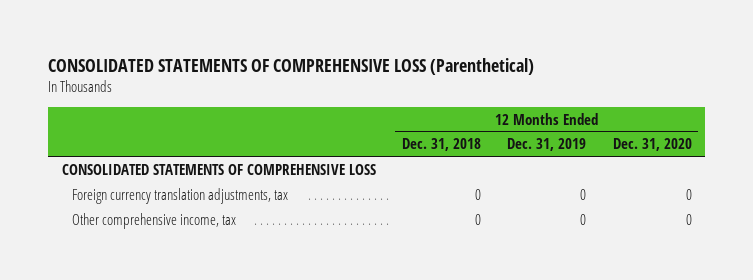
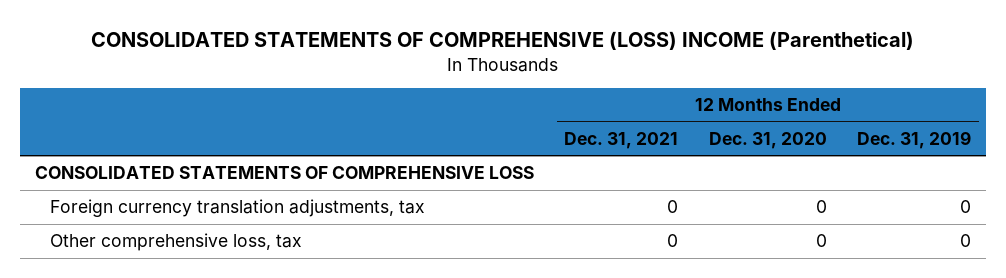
- CONSOLIDATED STATEMENTS OF COMPREHENSIVE LOSS (Parenthetical)
+ CONSOLIDATED STATEMENTS OF COMPREHENSIVE (LOSS) INCOME (Parenthetical)
- | 12 Months Ended Dec. 31, 2018 | 12 Months Ended Dec. 31, 2019 | 12 Months Ended Dec. 31, 2020
+ | 12 Months Ended Dec. 31, 2021 | 12 Months Ended Dec. 31, 2020 | 12 Months Ended Dec. 31, 2019
- Other comprehensive income, tax | 0 | 0 | 0
+ Other comprehensive loss, tax | 0 | 0 | 0

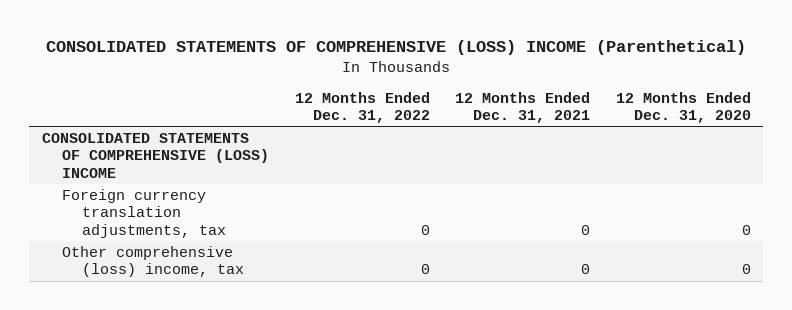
- | 12 Months Ended Dec. 31, 2021 | 12 Months Ended Dec. 31, 2020 | 12 Months Ended Dec. 31, 2019
+ | 12 Months Ended Dec. 31, 2022 | 12 Months Ended Dec. 31, 2021 | 12 Months Ended Dec. 31, 2020
- CONSOLIDATED STATEMENTS OF COMPREHENSIVE LOSS
+ CONSOLIDATED STATEMENTS OF COMPREHENSIVE (LOSS) INCOME
- Other comprehensive loss, tax | 0 | 0 | 0
+ Other comprehensive (loss) income, tax | 0 | 0 | 0

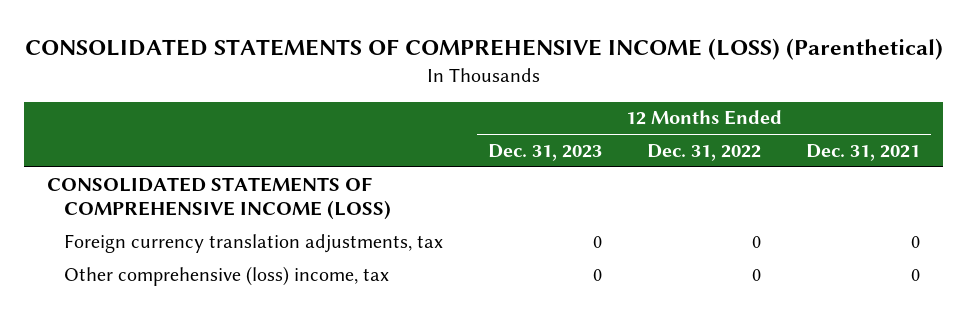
- CONSOLIDATED STATEMENTS OF COMPREHENSIVE (LOSS) INCOME (Parenthetical)
+ CONSOLIDATED STATEMENTS OF COMPREHENSIVE INCOME (LOSS) (Parenthetical)
- | 12 Months Ended Dec. 31, 2022 | 12 Months Ended Dec. 31, 2021 | 12 Months Ended Dec. 31, 2020
+ | 12 Months Ended Dec. 31, 2023 | 12 Months Ended Dec. 31, 2022 | 12 Months Ended Dec. 31, 2021
- CONSOLIDATED STATEMENTS OF COMPREHENSIVE (LOSS) INCOME
+ CONSOLIDATED STATEMENTS OF COMPREHENSIVE INCOME (LOSS)

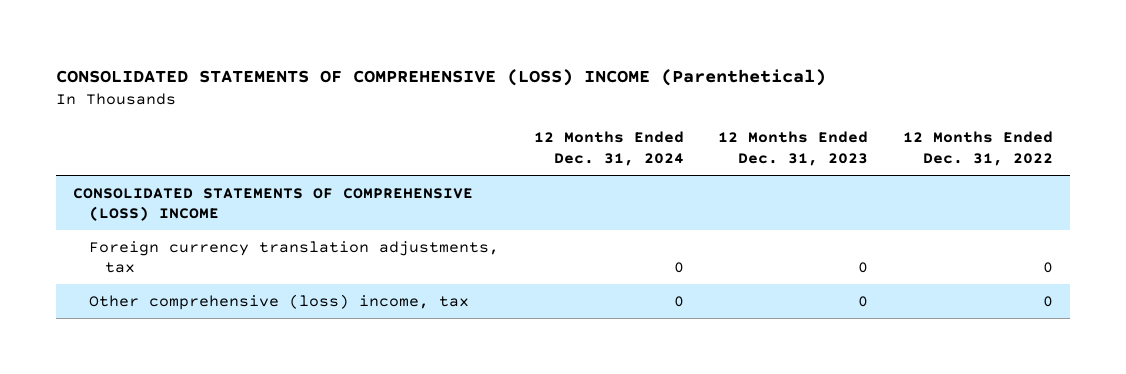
- CONSOLIDATED STATEMENTS OF COMPREHENSIVE INCOME (LOSS) (Parenthetical)
+ CONSOLIDATED STATEMENTS OF COMPREHENSIVE (LOSS) INCOME (Parenthetical)
- | 12 Months Ended Dec. 31, 2023 | 12 Months Ended Dec. 31, 2022 | 12 Months Ended Dec. 31, 2021
+ | 12 Months Ended Dec. 31, 2024 | 12 Months Ended Dec. 31, 2023 | 12 Months Ended Dec. 31, 2022
- CONSOLIDATED STATEMENTS OF COMPREHENSIVE INCOME (LOSS)
+ CONSOLIDATED STATEMENTS OF COMPREHENSIVE (LOSS) INCOME

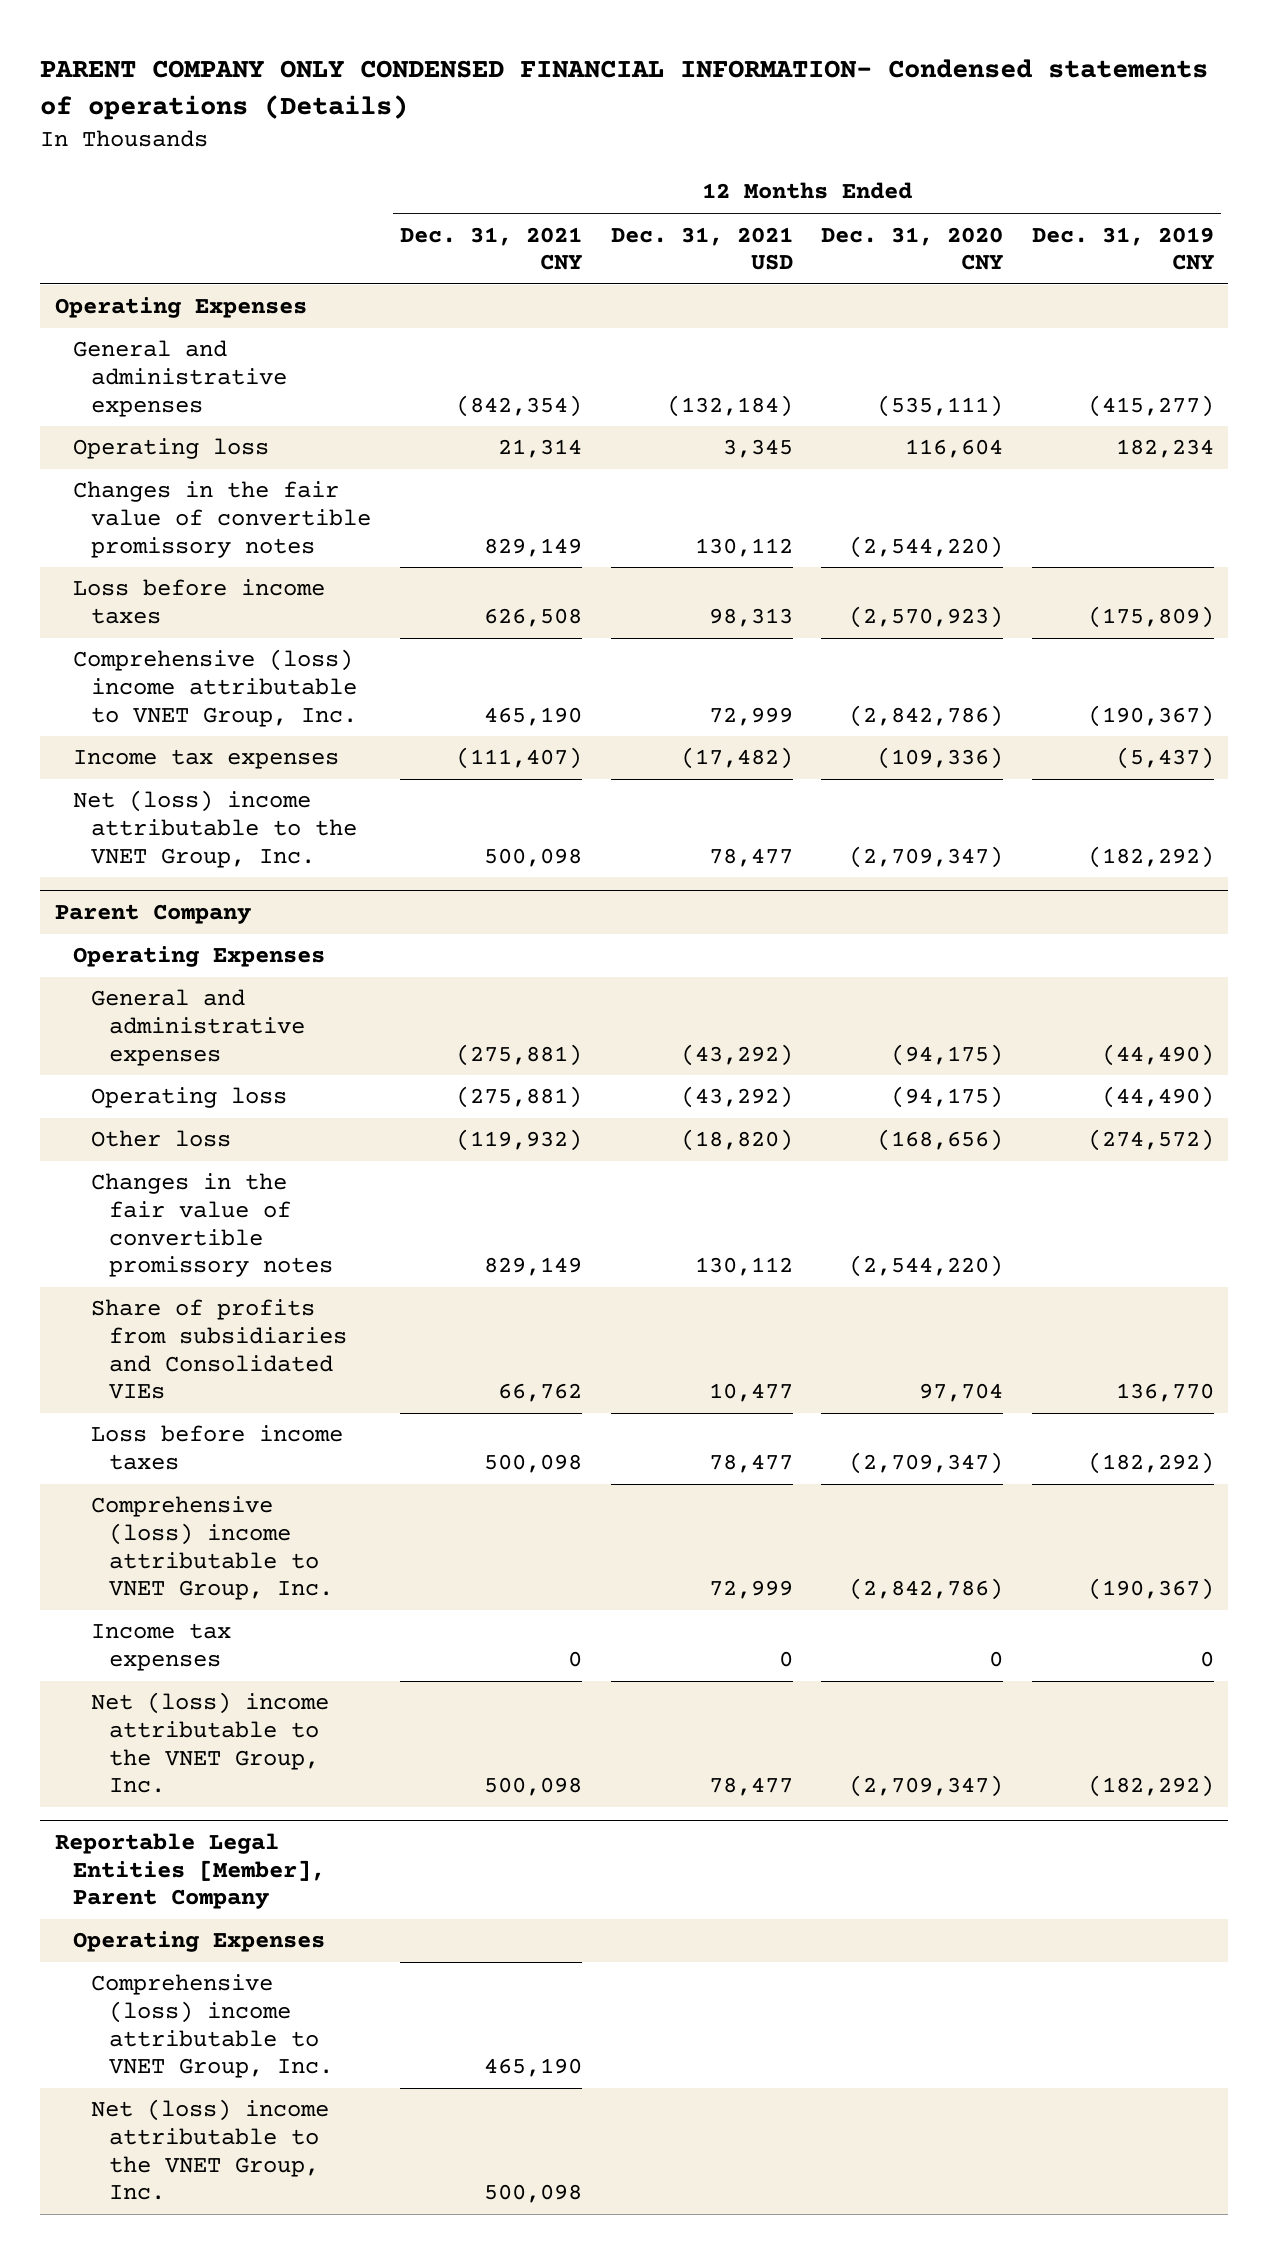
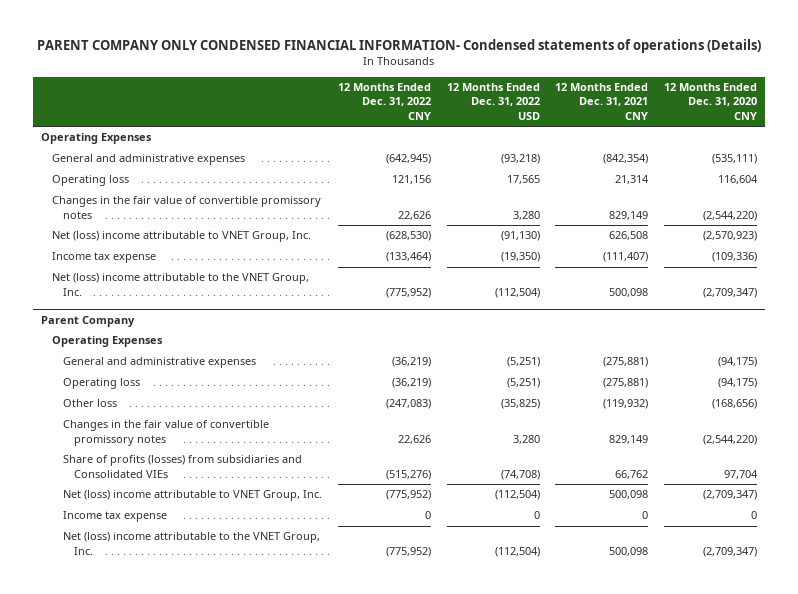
- | 12 Months Ended Dec. 31, 2021 CNY | 12 Months Ended Dec. 31, 2021 USD | 12 Months Ended Dec. 31, 2020 CNY | 12 Months Ended Dec. 31, 2019 CNY
+ | 12 Months Ended Dec. 31, 2022 CNY | 12 Months Ended Dec. 31, 2022 USD | 12 Months Ended Dec. 31, 2021 CNY | 12 Months Ended Dec. 31, 2020 CNY
- Loss before income taxes | 626,508 | 98,313 | (2,570,923) | (175,809)
- Comprehensive (loss) income attributable to VNET Group, Inc. | 465,190 | 72,999 | (2,842,786) | (190,367)
- Income tax expenses | (111,407) | (17,482) | (109,336) | (5,437)
+ Net (loss) income attributable to VNET Group, Inc. | (628,530) | (91,130) | 626,508 | (2,570,923)
+ Income tax expense | (133,464) | (19,350) | (111,407) | (109,336)
@ Parent Company
- Share of profits from subsidiaries and Consolidated VIEs | 66,762 | 10,477 | 97,704 | 136,770
- Loss before income taxes | 500,098 | 78,477 | (2,709,347) | (182,292)
- Comprehensive (loss) income attributable to VNET Group, Inc. | | 72,999 | (2,842,786) | (190,367)
- Income tax expenses | 0 | 0 | 0 | 0
+ Share of profits (losses) from subsidiaries and Consolidated VIEs | (515,276) | (74,708) | 66,762 | 97,704
+ Net (loss) income attributable to VNET Group, Inc. | (775,952) | (112,504) | 500,098 | (2,709,347)
+ Income tax expense | 0 | 0 | 0 | 0
- Reportable Legal Entities [Member], Parent Company
- Operating Expenses
- Comprehensive (loss) income attributable to VNET Group, Inc. | 465,190 | | |
- Net (loss) income attributable to the VNET Group, Inc. | 500,098 | | |

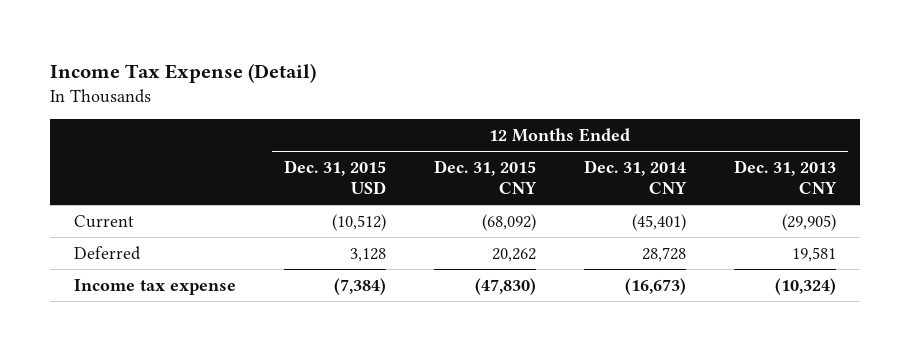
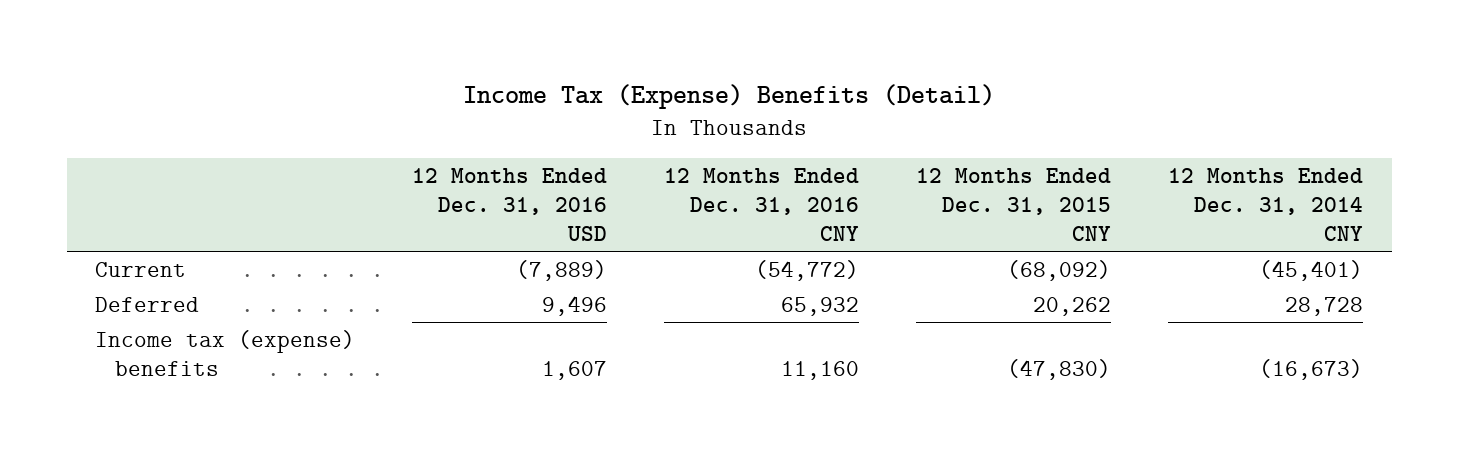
- Income Tax Expense (Detail)
+ Income Tax (Expense) Benefits (Detail)
- | 12 Months Ended Dec. 31, 2015 USD | 12 Months Ended Dec. 31, 2015 CNY | 12 Months Ended Dec. 31, 2014 CNY | 12 Months Ended Dec. 31, 2013 CNY
+ | 12 Months Ended Dec. 31, 2016 USD | 12 Months Ended Dec. 31, 2016 CNY | 12 Months Ended Dec. 31, 2015 CNY | 12 Months Ended Dec. 31, 2014 CNY
- Income tax expense | (7,384) | (47,830) | (16,673) | (10,324)
+ Income tax (expense) benefits | 1,607 | 11,160 | (47,830) | (16,673)

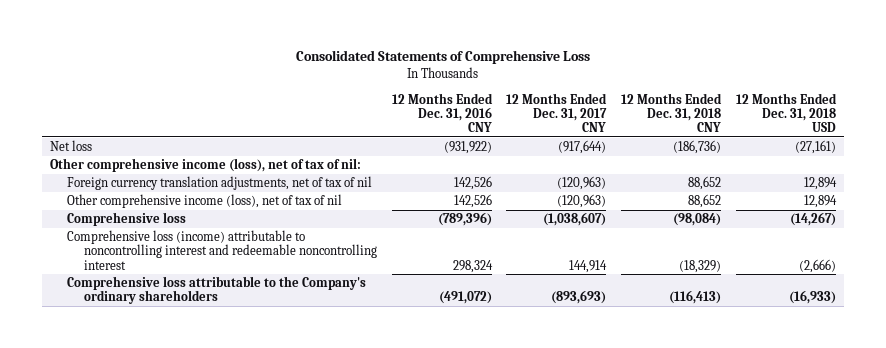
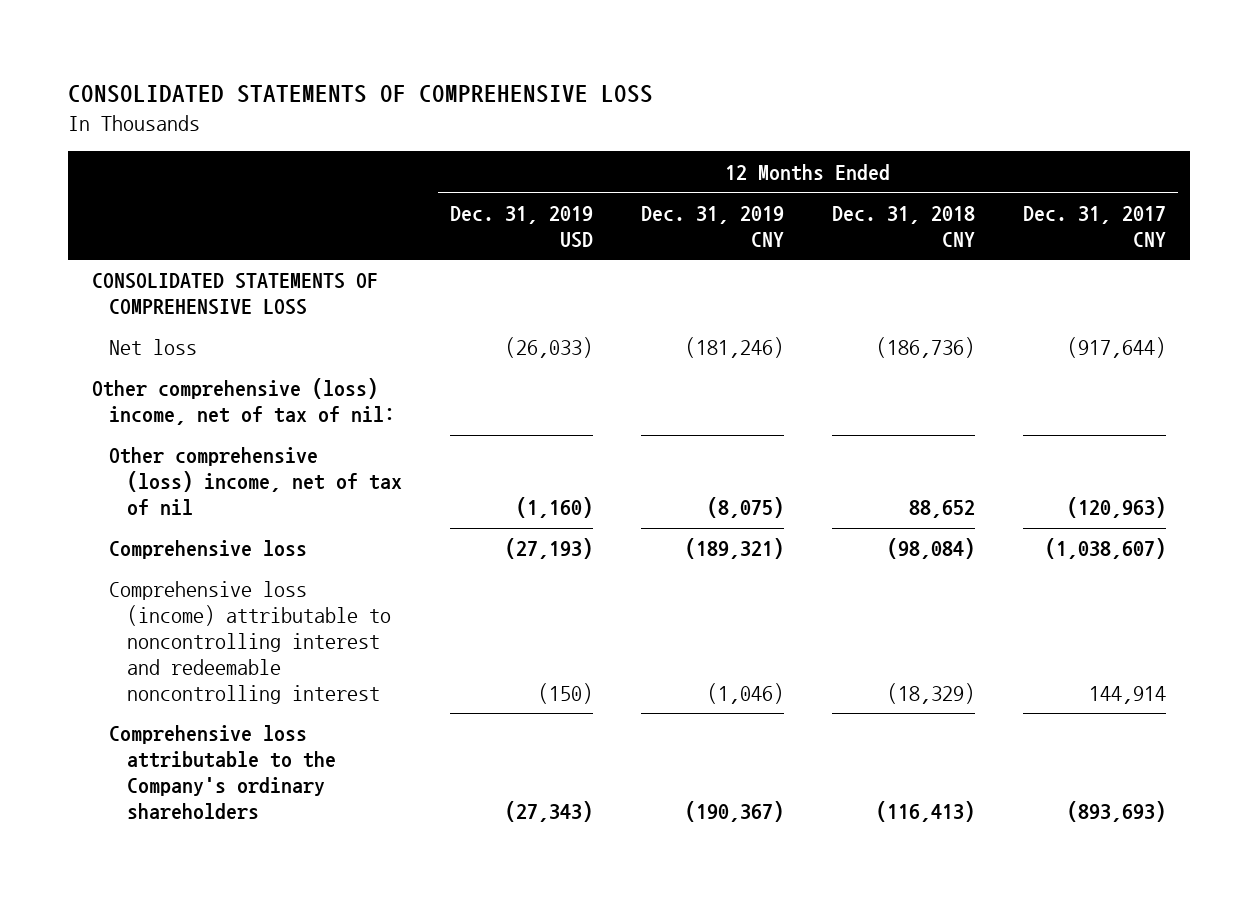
- Consolidated Statements of Comprehensive Loss
+ CONSOLIDATED STATEMENTS OF COMPREHENSIVE LOSS
- | 12 Months Ended Dec. 31, 2016 CNY | 12 Months Ended Dec. 31, 2017 CNY | 12 Months Ended Dec. 31, 2018 CNY | 12 Months Ended Dec. 31, 2018 USD
+ | 12 Months Ended Dec. 31, 2019 USD | 12 Months Ended Dec. 31, 2019 CNY | 12 Months Ended Dec. 31, 2018 CNY | 12 Months Ended Dec. 31, 2017 CNY
+ CONSOLIDATED STATEMENTS OF COMPREHENSIVE LOSS
- Other comprehensive income (loss), net of tax of nil:
- Foreign currency translation adjustments, net of tax of nil | 142,526 | (120,963) | 88,652 | 12,894
- Other comprehensive income (loss), net of tax of nil | 142,526 | (120,963) | 88,652 | 12,894
+ Other comprehensive (loss) income, net of tax of nil:
+ Other comprehensive (loss) income, net of tax of nil | (1,160) | (8,075) | 88,652 | (120,963)

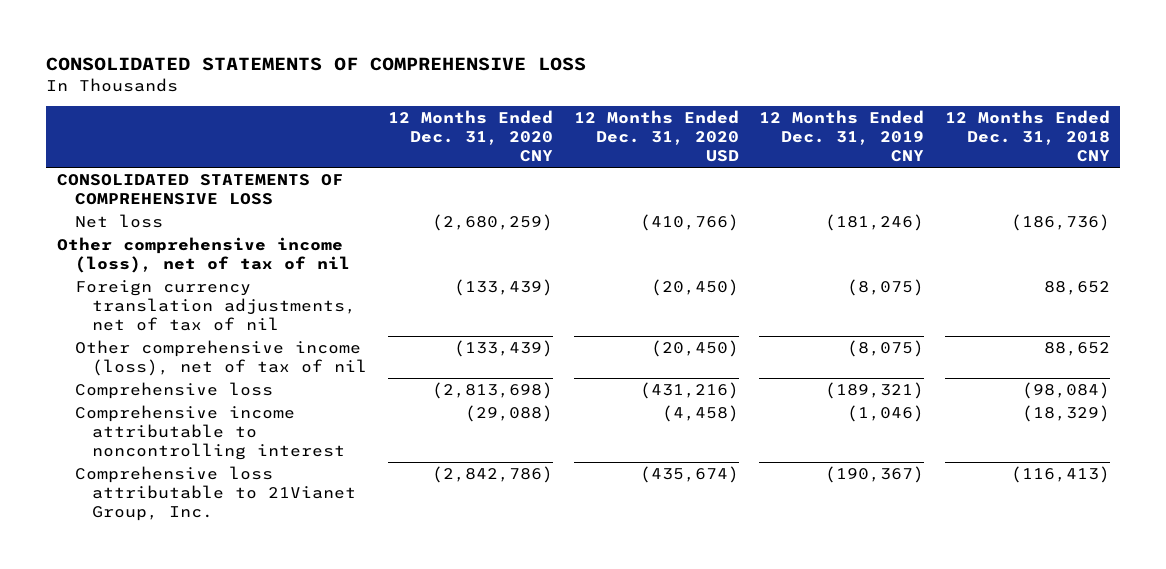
- | 12 Months Ended Dec. 31, 2019 USD | 12 Months Ended Dec. 31, 2019 CNY | 12 Months Ended Dec. 31, 2018 CNY | 12 Months Ended Dec. 31, 2017 CNY
+ | 12 Months Ended Dec. 31, 2020 CNY | 12 Months Ended Dec. 31, 2020 USD | 12 Months Ended Dec. 31, 2019 CNY | 12 Months Ended Dec. 31, 2018 CNY
- Other comprehensive (loss) income, net of tax of nil:
- Other comprehensive (loss) income, net of tax of nil | (1,160) | (8,075) | 88,652 | (120,963)
+ Other comprehensive income (loss), net of tax of nil
+ Foreign currency translation adjustments, net of tax of nil | (133,439) | (20,450) | (8,075) | 88,652
+ Other comprehensive income (loss), net of tax of nil | (133,439) | (20,450) | (8,075) | 88,652
- Comprehensive loss (income) attributable to noncontrolling interest and redeemable noncontrolling interest | (150) | (1,046) | (18,329) | 144,914
- Comprehensive loss attributable to the Company's ordinary shareholders | (27,343) | (190,367) | (116,413) | (893,693)
+ Comprehensive income attributable to noncontrolling interest | (29,088) | (4,458) | (1,046) | (18,329)
+ Comprehensive loss attributable to 21Vianet Group, Inc. | (2,842,786) | (435,674) | (190,367) | (116,413)

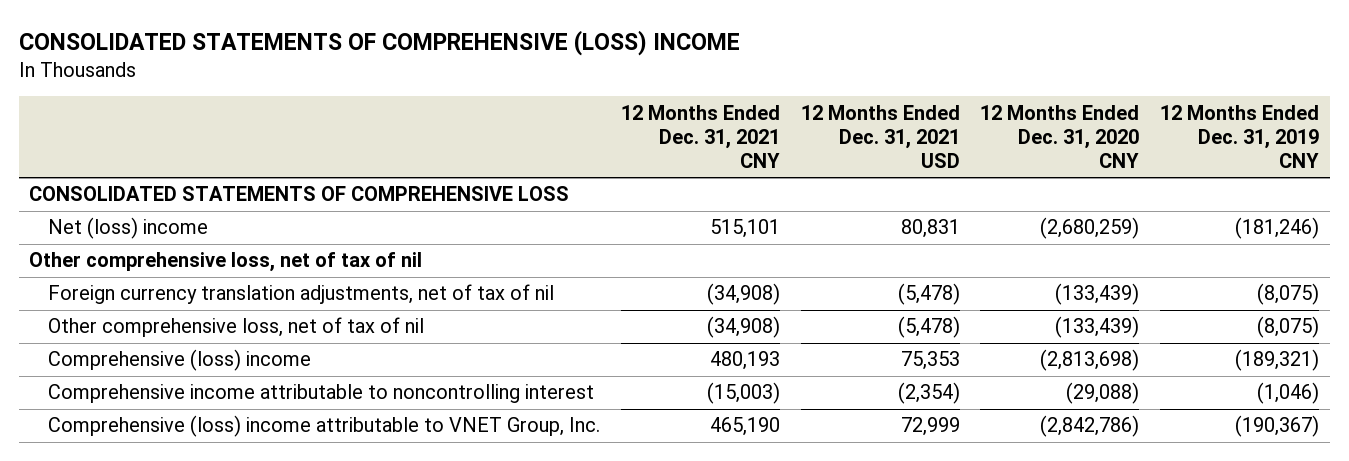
- CONSOLIDATED STATEMENTS OF COMPREHENSIVE LOSS
+ CONSOLIDATED STATEMENTS OF COMPREHENSIVE (LOSS) INCOME
- | 12 Months Ended Dec. 31, 2020 CNY | 12 Months Ended Dec. 31, 2020 USD | 12 Months Ended Dec. 31, 2019 CNY | 12 Months Ended Dec. 31, 2018 CNY
+ | 12 Months Ended Dec. 31, 2021 CNY | 12 Months Ended Dec. 31, 2021 USD | 12 Months Ended Dec. 31, 2020 CNY | 12 Months Ended Dec. 31, 2019 CNY
- Net loss | (2,680,259) | (410,766) | (181,246) | (186,736)
- Other comprehensive income (loss), net of tax of nil
+ Net (loss) income | 515,101 | 80,831 | (2,680,259) | (181,246)
+ Other comprehensive loss, net of tax of nil
- Other comprehensive income (loss), net of tax of nil | (133,439) | (20,450) | (8,075) | 88,652
- Comprehensive loss | (2,813,698) | (431,216) | (189,321) | (98,084)
+ Other comprehensive loss, net of tax of nil | (34,908) | (5,478) | (133,439) | (8,075)
+ Comprehensive (loss) income | 480,193 | 75,353 | (2,813,698) | (189,321)
- Comprehensive loss attributable to 21Vianet Group, Inc. | (2,842,786) | (435,674) | (190,367) | (116,413)
+ Comprehensive (loss) income attributable to VNET Group, Inc. | 465,190 | 72,999 | (2,842,786) | (190,367)

